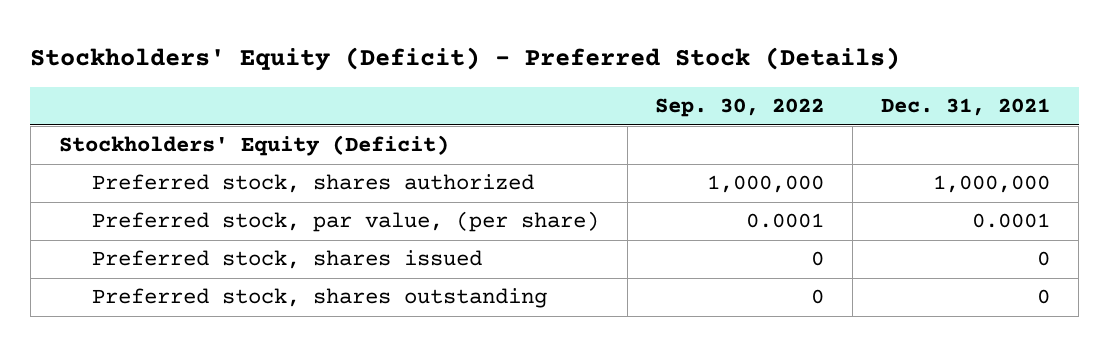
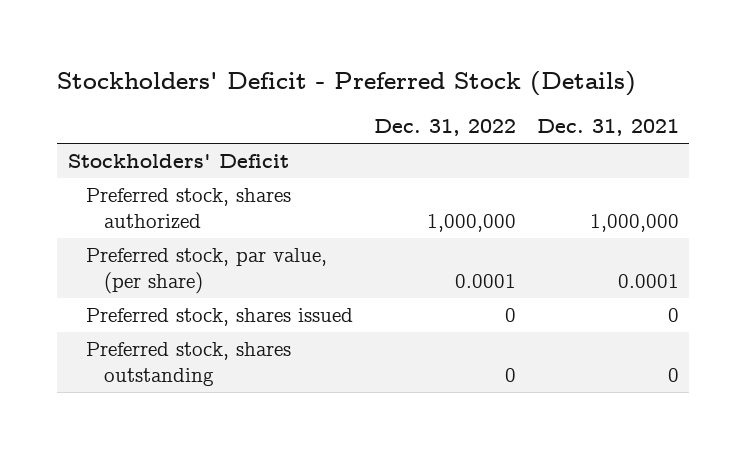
- Stockholders' Equity (Deficit) - Preferred Stock (Details)
+ Stockholders' Deficit - Preferred Stock (Details)
- | Sep. 30, 2022 | Dec. 31, 2021
+ | Dec. 31, 2022 | Dec. 31, 2021
- Stockholders' Equity (Deficit)
+ Stockholders' Deficit

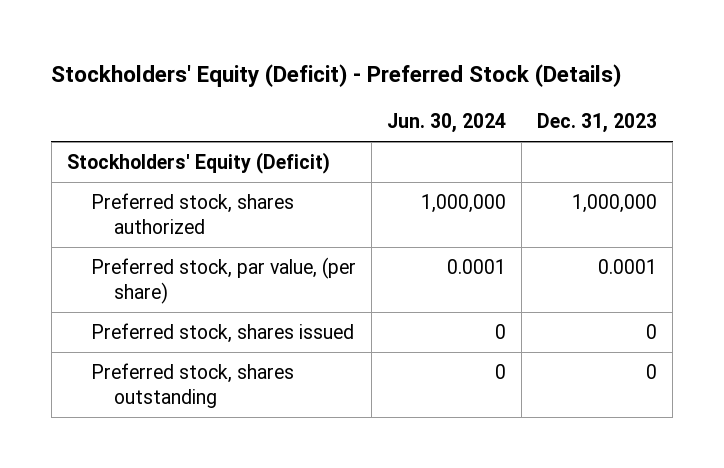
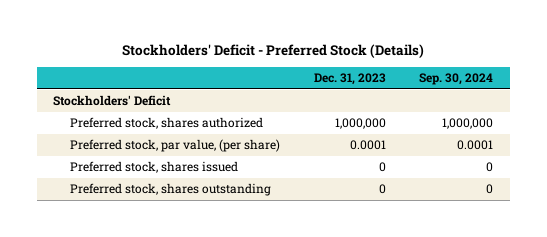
- Stockholders' Equity (Deficit) - Preferred Stock (Details)
+ Stockholders' Deficit - Preferred Stock (Details)
- | Jun. 30, 2024 | Dec. 31, 2023
+ | Dec. 31, 2023 | Sep. 30, 2024
- Stockholders' Equity (Deficit)
+ Stockholders' Deficit

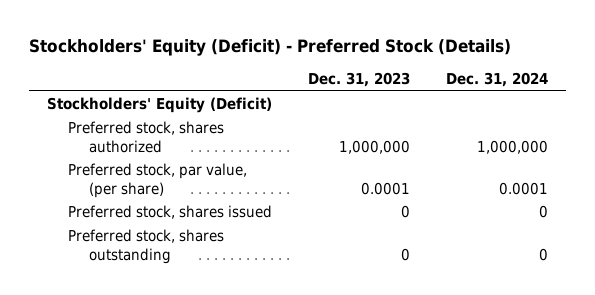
- Stockholders' Deficit - Preferred Stock (Details)
+ Stockholders' Equity (Deficit) - Preferred Stock (Details)
- | Dec. 31, 2023 | Sep. 30, 2024
+ | Dec. 31, 2023 | Dec. 31, 2024
- Stockholders' Deficit
+ Stockholders' Equity (Deficit)

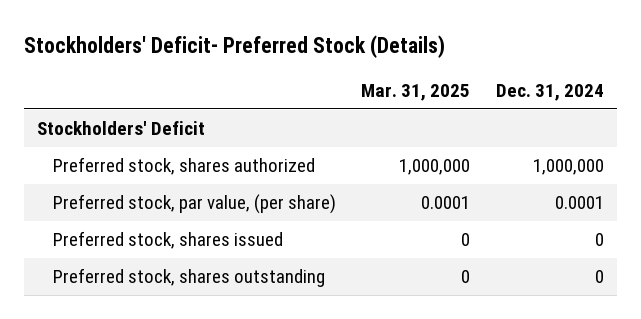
- Stockholders' Equity (Deficit) - Preferred Stock (Details)
+ Stockholders' Deficit- Preferred Stock (Details)
- | Dec. 31, 2023 | Dec. 31, 2024
+ | Mar. 31, 2025 | Dec. 31, 2024
- Stockholders' Equity (Deficit)
+ Stockholders' Deficit

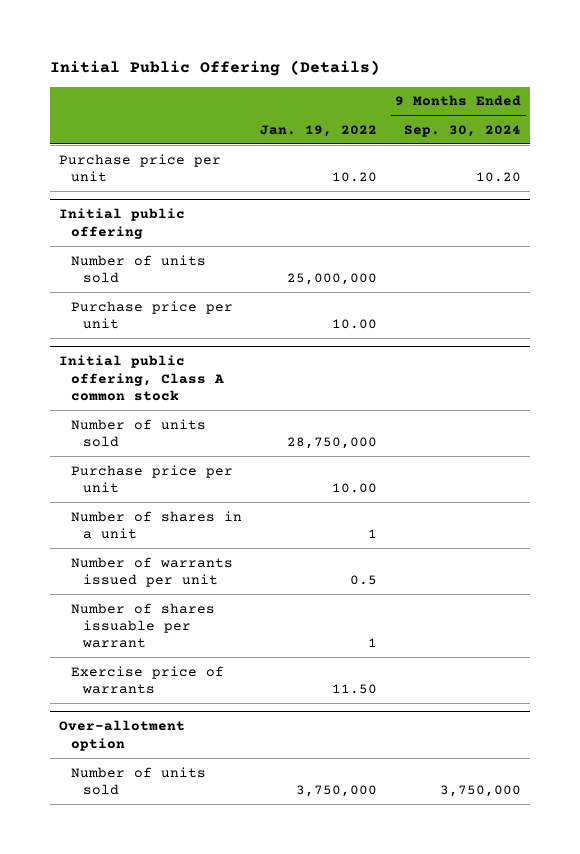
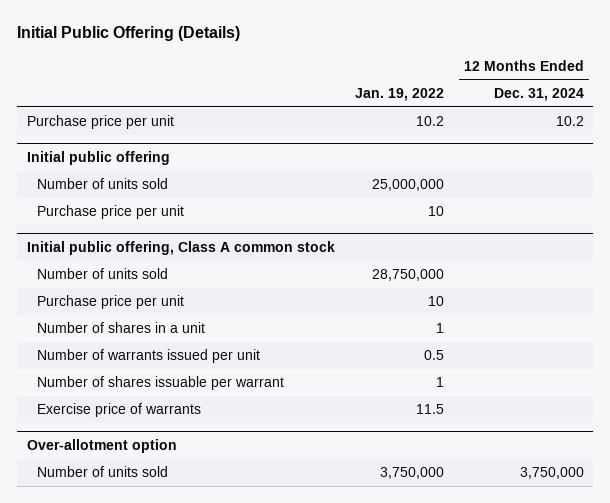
- | Jan. 19, 2022 | 9 Months Ended Sep. 30, 2024
+ | Jan. 19, 2022 | 12 Months Ended Dec. 31, 2024
- Purchase price per unit | 10.20 | 10.20
+ Purchase price per unit | 10.2 | 10.2
@ Initial public offering
- Purchase price per unit | 10.00 |
+ Purchase price per unit | 10 |
@ Initial public offering, Class A common stock
- Purchase price per unit | 10.00 |
+ Purchase price per unit | 10 |
- Exercise price of warrants | 11.50 |
+ Exercise price of warrants | 11.5 |

